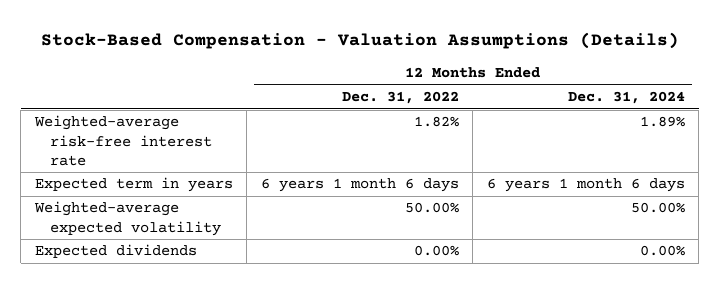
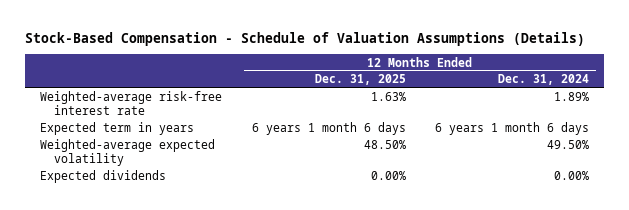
- Stock-Based Compensation - Valuation Assumptions (Details)
+ Stock-Based Compensation - Schedule of Valuation Assumptions (Details)
- | 12 Months Ended Dec. 31, 2022 | 12 Months Ended Dec. 31, 2024
+ | 12 Months Ended Dec. 31, 2025 | 12 Months Ended Dec. 31, 2024
- Weighted-average expected volatility | 50.00% | 50.00%
+ Weighted-average expected volatility | 48.50% | 49.50%

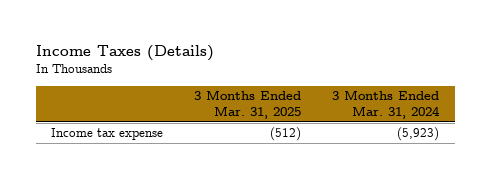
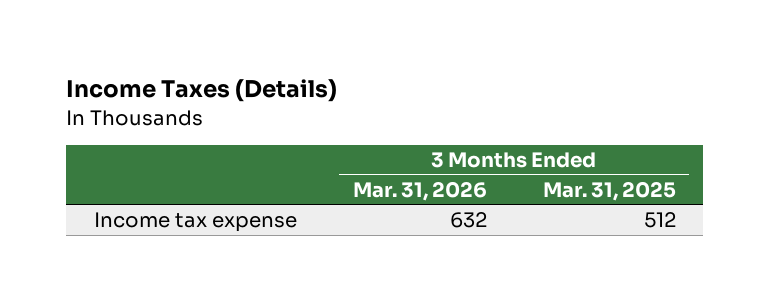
- | 3 Months Ended Mar. 31, 2025 | 3 Months Ended Mar. 31, 2024
+ | 3 Months Ended Mar. 31, 2026 | 3 Months Ended Mar. 31, 2025
- Income tax expense | (512) | (5,923)
+ Income tax expense | 632 | 512

